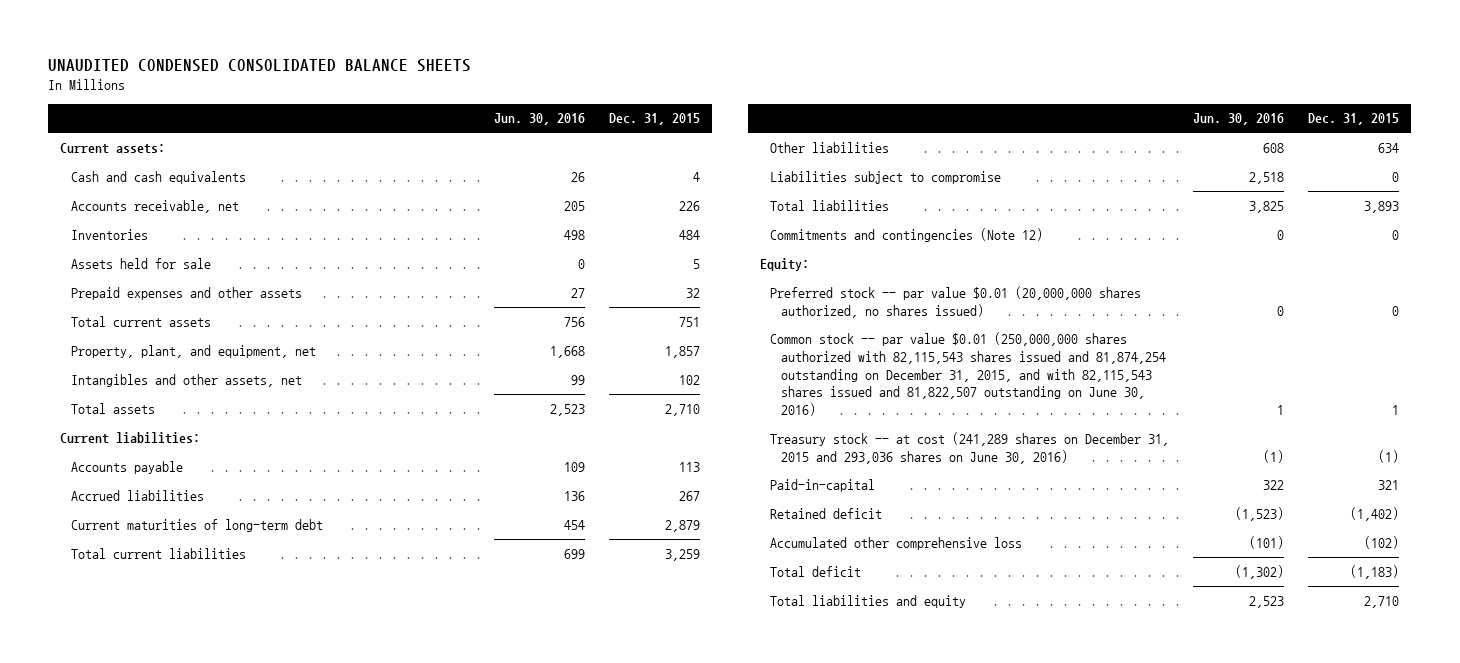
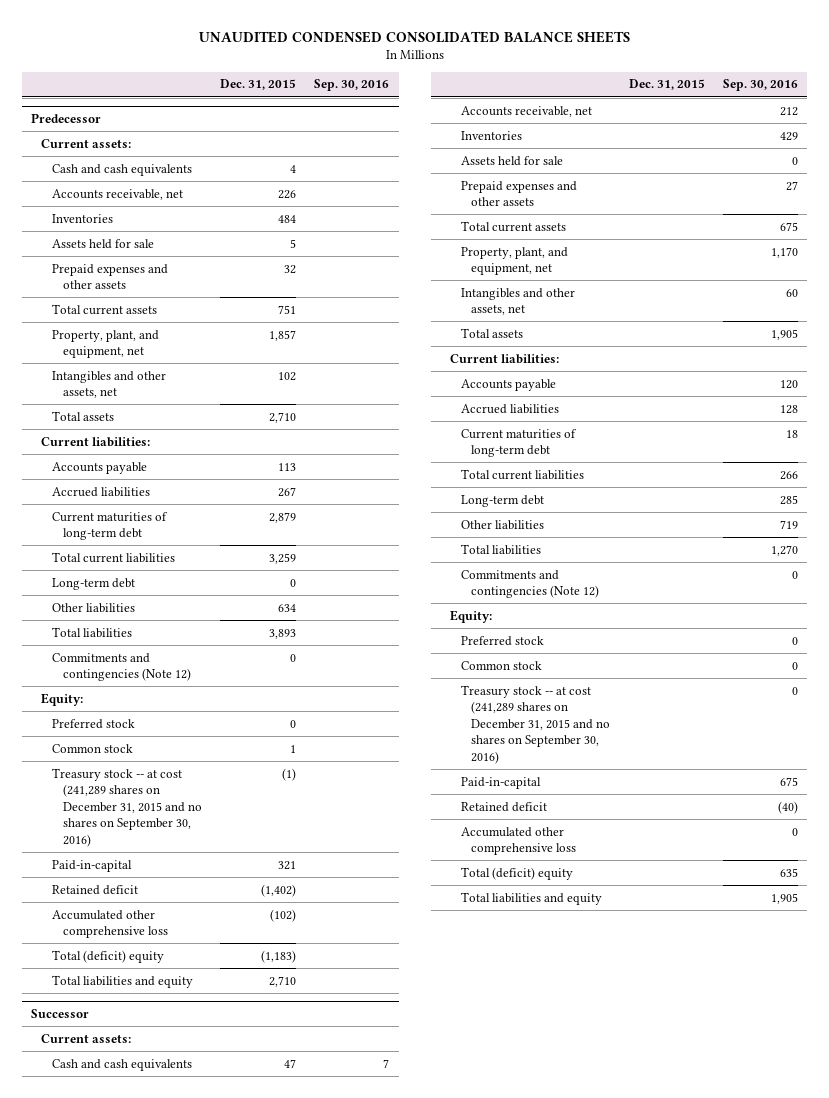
- | Jun. 30, 2016 | Dec. 31, 2015
+ | Dec. 31, 2015 | Sep. 30, 2016
+ Predecessor
+ Long-term debt | 0 |
- Liabilities subject to compromise | 2,518 | 0
- Preferred stock -- par value $0.01 (20,000,000 shares authorized, no shares issued) | 0 | 0
- Common stock -- par value $0.01 (250,000,000 shares authorized with 82,115,543 shares issued and 81,874,254 outstanding on December 31, 2015, and with 82,115,543 shares issued and 81,822,507 outstanding on June 30, 2016) | 1 | 1
- Treasury stock -- at cost (241,289 shares on December 31, 2015 and 293,036 shares on June 30, 2016) | (1) | (1)
+ Preferred stock | 0 |
+ Common stock | 1 |
+ Treasury stock -- at cost (241,289 shares on December 31, 2015 and no shares on September 30, 2016) | (1) |
- Total deficit | (1,302) | (1,183)
+ Total (deficit) equity | (1,183) |
+ Successor
+ Current assets:
+ Cash and cash equivalents | 47 | 7
+ Accounts receivable, net | | 212
+ Inventories | | 429
+ Assets held for sale | | 0
+ Prepaid expenses and other assets | | 27
+ Total current assets | | 675
+ Property, plant, and equipment, net | | 1,170
+ Intangibles and other assets, net | | 60
+ Total assets | | 1,905
+ Current liabilities:
+ Accounts payable | | 120
+ Accrued liabilities | | 128
+ Current maturities of long-term debt | | 18
+ Total current liabilities | | 266
+ Long-term debt | | 285
+ Other liabilities | | 719
+ Total liabilities | | 1,270
+ Commitments and contingencies (Note 12) | | 0
+ Equity:
+ Preferred stock | | 0
+ Common stock | | 0
+ Treasury stock -- at cost (241,289 shares on December 31, 2015 and no shares on September 30, 2016) | | 0
+ Paid-in-capital | | 675
+ Retained deficit | | (40)
+ Accumulated other comprehensive loss | | 0
+ Total (deficit) equity | | 635
+ Total liabilities and equity | | 1,905

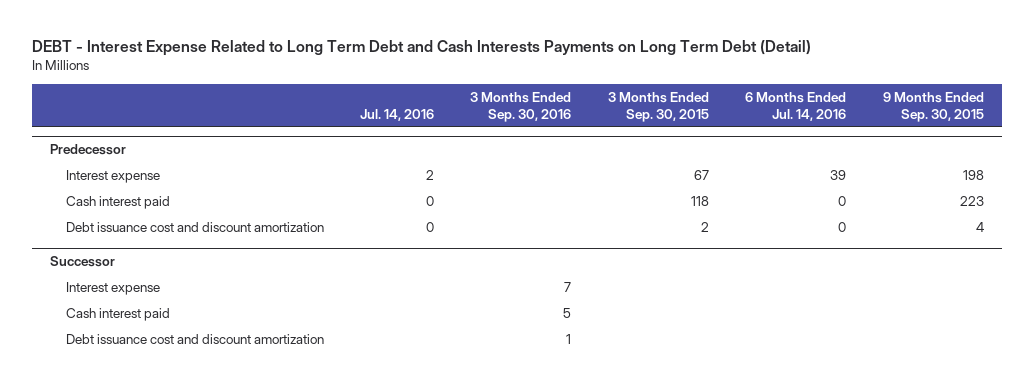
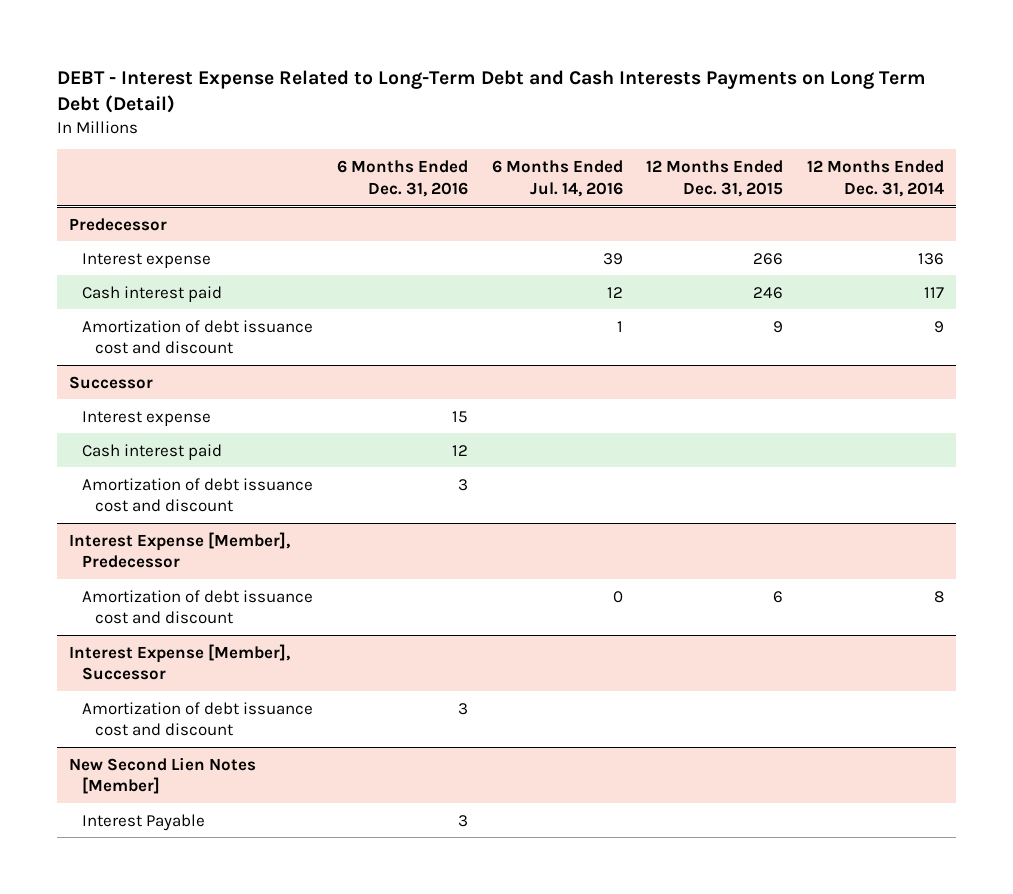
- DEBT - Interest Expense Related to Long Term Debt and Cash Interests Payments on Long Term Debt (Detail)
+ DEBT - Interest Expense Related to Long-Term Debt and Cash Interests Payments on Long Term Debt (Detail)
- | Jul. 14, 2016 | 3 Months Ended Sep. 30, 2016 | 3 Months Ended Sep. 30, 2015 | 6 Months Ended Jul. 14, 2016 | 9 Months Ended Sep. 30, 2015
+ | 6 Months Ended Dec. 31, 2016 | 6 Months Ended Jul. 14, 2016 | 12 Months Ended Dec. 31, 2015 | 12 Months Ended Dec. 31, 2014
@ Predecessor
- Cash interest paid | 0 | | 118 | 0 | 223
- Debt issuance cost and discount amortization | 0 | | 2 | 0 | 4
+ Cash interest paid | | 12 | 246 | 117
+ Amortization of debt issuance cost and discount | | 1 | 9 | 9
@ Successor
- Debt issuance cost and discount amortization | | 1 | | |
+ Amortization of debt issuance cost and discount | 3 | | |
+ Interest Expense [Member], Predecessor
+ Amortization of debt issuance cost and discount | | 0 | 6 | 8
+ Interest Expense [Member], Successor
+ Amortization of debt issuance cost and discount | 3 | | |
+ New Second Lien Notes [Member]
+ Interest Payable | 3 | | |

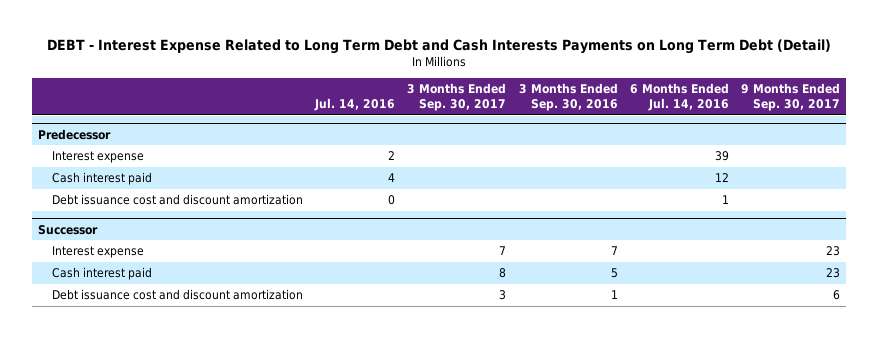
- DEBT - Interest Expense Related to Long-Term Debt and Cash Interests Payments on Long Term Debt (Detail)
+ DEBT - Interest Expense Related to Long Term Debt and Cash Interests Payments on Long Term Debt (Detail)
- | 6 Months Ended Dec. 31, 2016 | 6 Months Ended Jul. 14, 2016 | 12 Months Ended Dec. 31, 2015 | 12 Months Ended Dec. 31, 2014
+ | Jul. 14, 2016 | 3 Months Ended Sep. 30, 2017 | 3 Months Ended Sep. 30, 2016 | 6 Months Ended Jul. 14, 2016 | 9 Months Ended Sep. 30, 2017
@ Predecessor
- Amortization of debt issuance cost and discount | | 1 | 9 | 9
+ Debt issuance cost and discount amortization | 0 | | | 1 |
@ Successor
- Amortization of debt issuance cost and discount | 3 | | |
- Interest Expense [Member], Predecessor
- Amortization of debt issuance cost and discount | | 0 | 6 | 8
- Interest Expense [Member], Successor
- Amortization of debt issuance cost and discount | 3 | | |
- New Second Lien Notes [Member]
- Interest Payable | 3 | | |
@ Successor
+ Debt issuance cost and discount amortization | | 3 | 1 | | 6

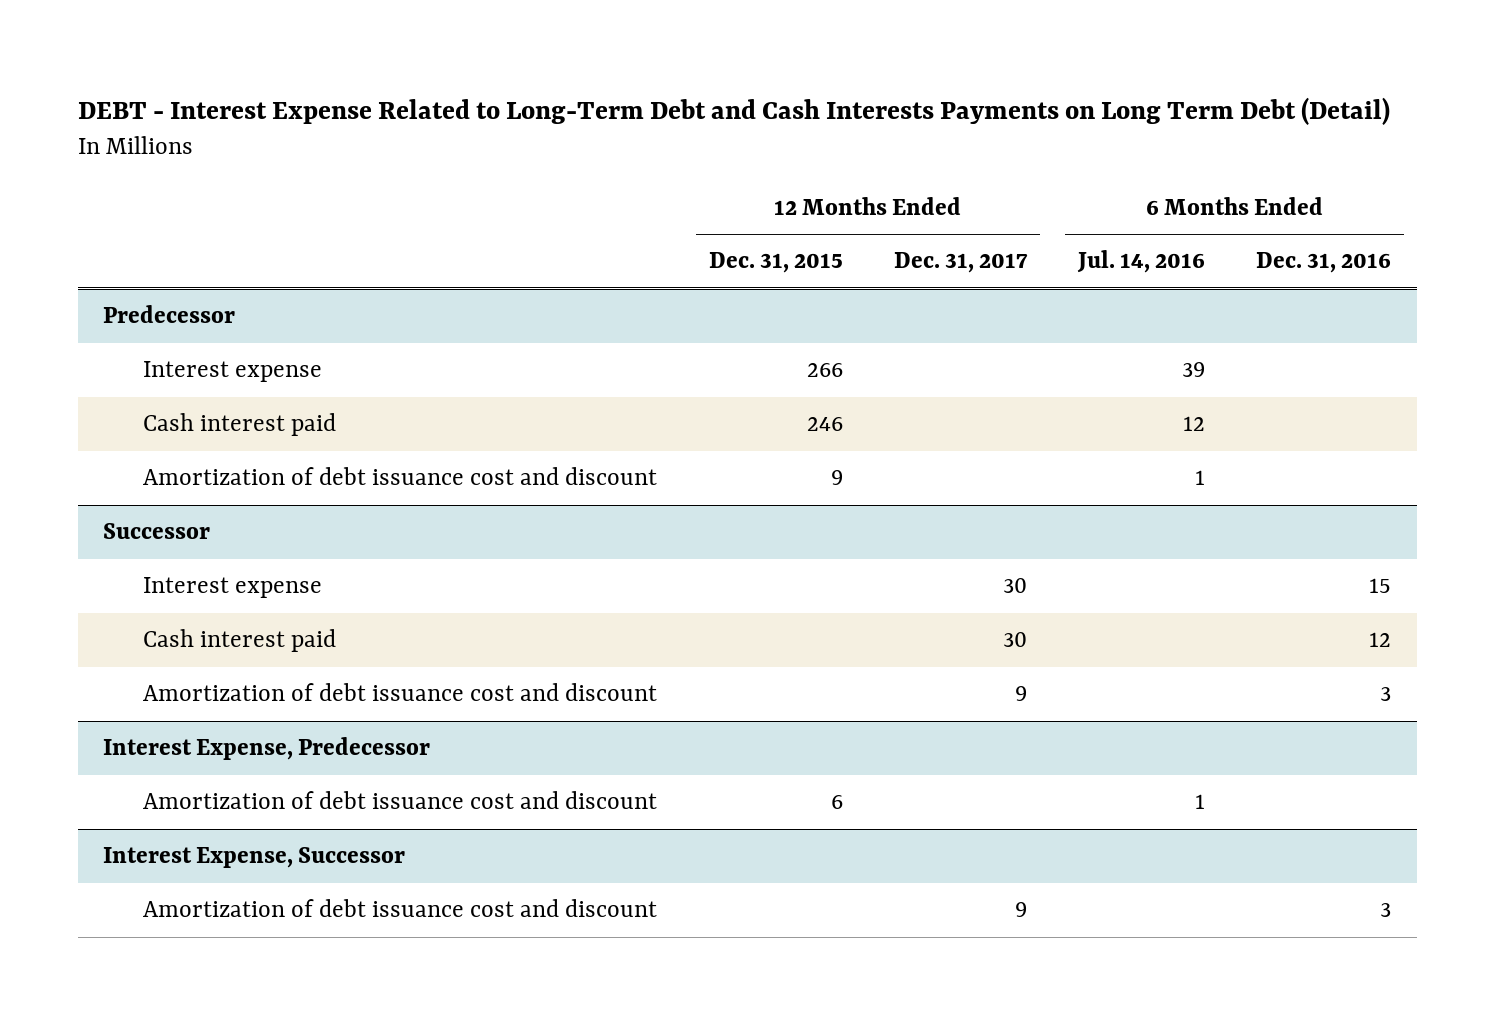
- DEBT - Interest Expense Related to Long Term Debt and Cash Interests Payments on Long Term Debt (Detail)
+ DEBT - Interest Expense Related to Long-Term Debt and Cash Interests Payments on Long Term Debt (Detail)
- | Jul. 14, 2016 | 3 Months Ended Sep. 30, 2017 | 3 Months Ended Sep. 30, 2016 | 6 Months Ended Jul. 14, 2016 | 9 Months Ended Sep. 30, 2017
+ | 12 Months Ended Dec. 31, 2015 | 12 Months Ended Dec. 31, 2017 | 6 Months Ended Jul. 14, 2016 | 6 Months Ended Dec. 31, 2016
@ Predecessor
- Debt issuance cost and discount amortization | 0 | | | 1 |
+ Amortization of debt issuance cost and discount | 9 | | 1 |
@ Successor
- Debt issuance cost and discount amortization | | 3 | 1 | | 6
+ Amortization of debt issuance cost and discount | | 9 | | 3
+ Interest Expense, Predecessor
+ Amortization of debt issuance cost and discount | 6 | | 1 |
+ Interest Expense, Successor
+ Amortization of debt issuance cost and discount | | 9 | | 3

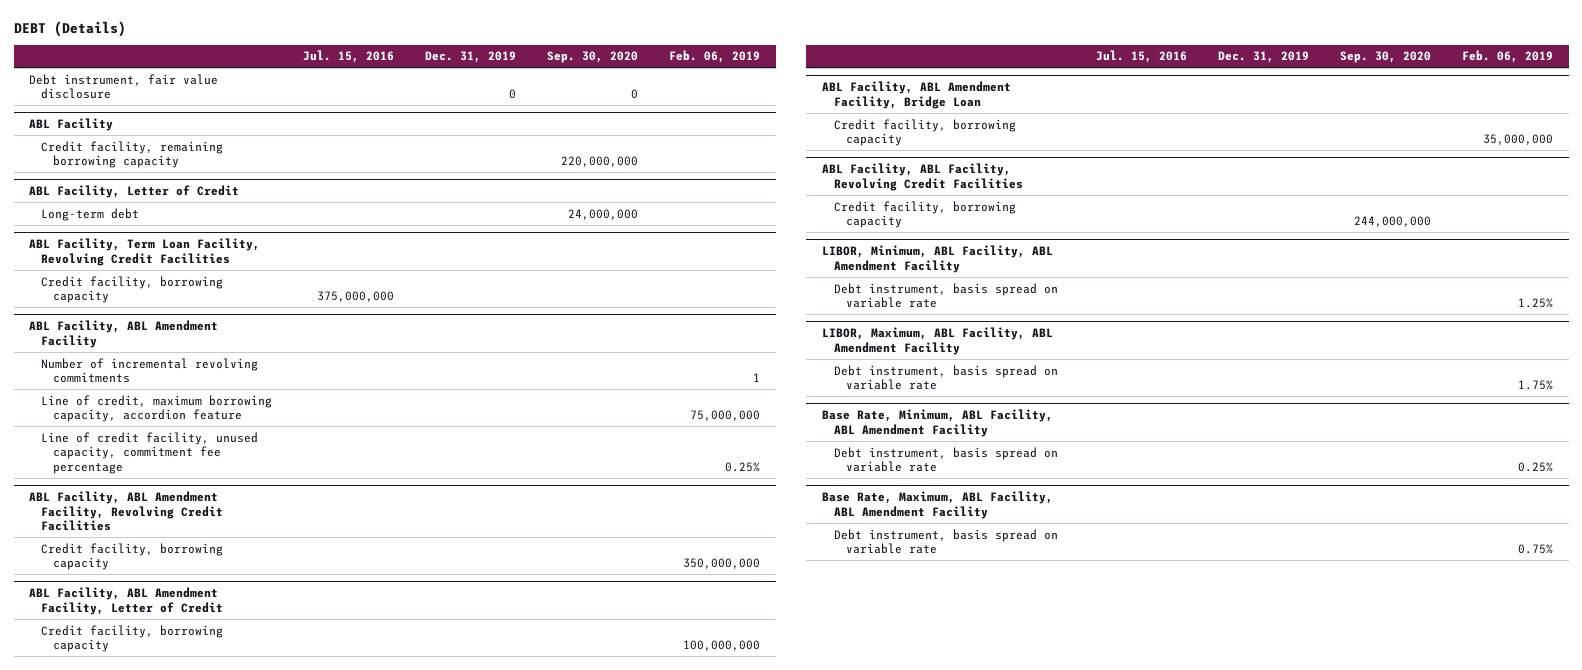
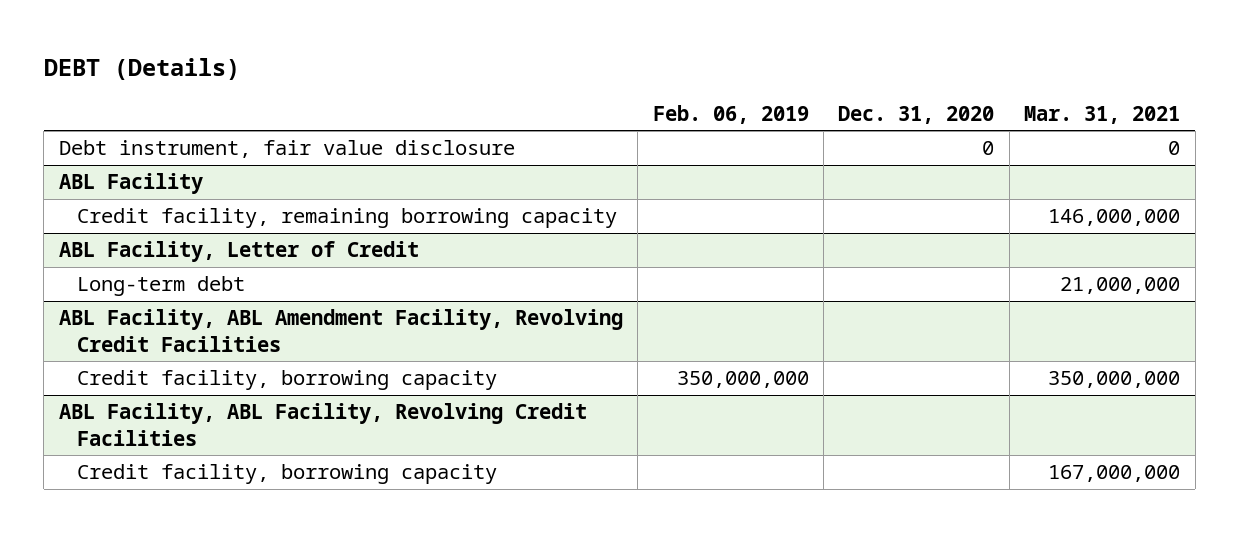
- | Jul. 15, 2016 | Dec. 31, 2019 | Sep. 30, 2020 | Feb. 06, 2019
+ | Feb. 06, 2019 | Dec. 31, 2020 | Mar. 31, 2021
- ABL Facility, Term Loan Facility, Revolving Credit Facilities
- Credit facility, borrowing capacity | 375,000,000 | | |
- ABL Facility, ABL Amendment Facility
- Number of incremental revolving commitments | | | | 1
- Line of credit, maximum borrowing capacity, accordion feature | | | | 75,000,000
- Line of credit facility, unused capacity, commitment fee percentage | | | | 0.25%
- ABL Facility, ABL Amendment Facility, Letter of Credit
- Credit facility, borrowing capacity | | | | 100,000,000
- ABL Facility, ABL Amendment Facility, Bridge Loan
- Credit facility, borrowing capacity | | | | 35,000,000
- LIBOR, Minimum, ABL Facility, ABL Amendment Facility
- Debt instrument, basis spread on variable rate | | | | 1.25%
- LIBOR, Maximum, ABL Facility, ABL Amendment Facility
- Debt instrument, basis spread on variable rate | | | | 1.75%
- Base Rate, Minimum, ABL Facility, ABL Amendment Facility
- Debt instrument, basis spread on variable rate | | | | 0.25%
- Base Rate, Maximum, ABL Facility, ABL Amendment Facility
- Debt instrument, basis spread on variable rate | | | | 0.75%

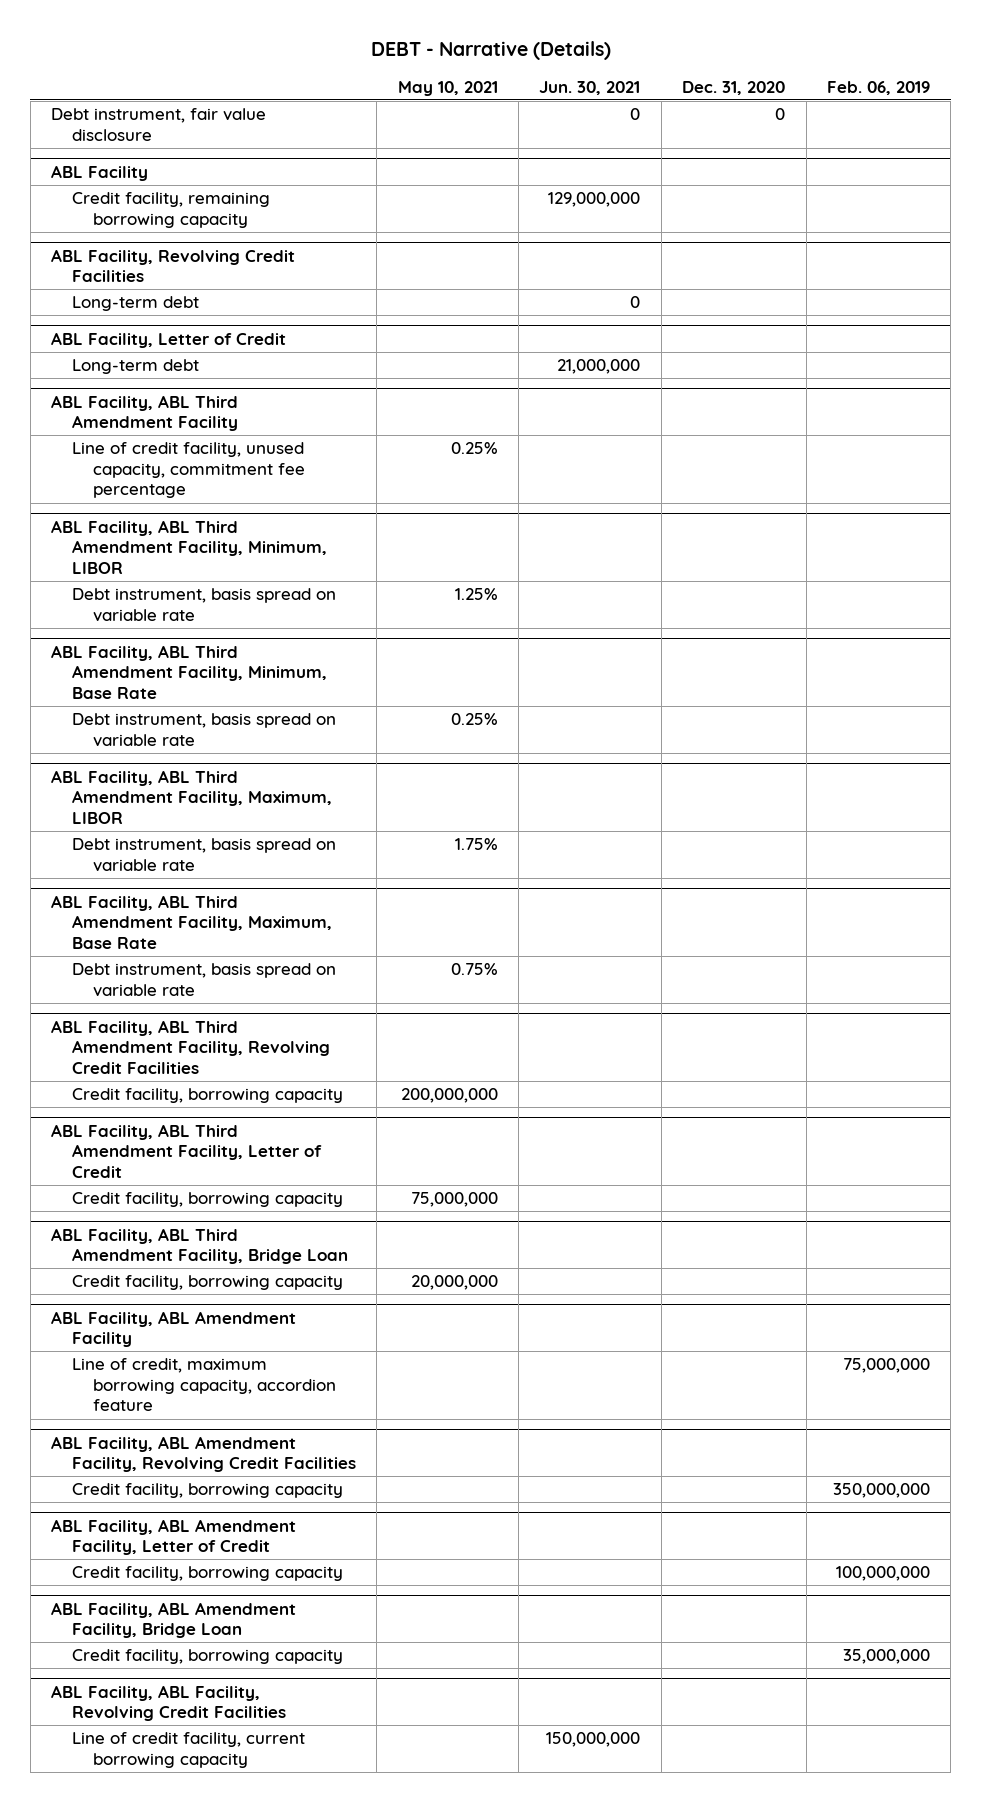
- DEBT (Details)
+ DEBT - Narrative (Details)
- | Feb. 06, 2019 | Dec. 31, 2020 | Mar. 31, 2021
+ | May 10, 2021 | Jun. 30, 2021 | Dec. 31, 2020 | Feb. 06, 2019
+ ABL Facility, Revolving Credit Facilities
+ Long-term debt | | 0 | |
+ ABL Facility, ABL Third Amendment Facility
+ Line of credit facility, unused capacity, commitment fee percentage | 0.25% | | |
+ ABL Facility, ABL Third Amendment Facility, Minimum, LIBOR
+ Debt instrument, basis spread on variable rate | 1.25% | | |
+ ABL Facility, ABL Third Amendment Facility, Minimum, Base Rate
+ Debt instrument, basis spread on variable rate | 0.25% | | |
+ ABL Facility, ABL Third Amendment Facility, Maximum, LIBOR
+ Debt instrument, basis spread on variable rate | 1.75% | | |
+ ABL Facility, ABL Third Amendment Facility, Maximum, Base Rate
+ Debt instrument, basis spread on variable rate | 0.75% | | |
+ ABL Facility, ABL Third Amendment Facility, Revolving Credit Facilities
+ Credit facility, borrowing capacity | 200,000,000 | | |
+ ABL Facility, ABL Third Amendment Facility, Letter of Credit
+ Credit facility, borrowing capacity | 75,000,000 | | |
+ ABL Facility, ABL Third Amendment Facility, Bridge Loan
+ Credit facility, borrowing capacity | 20,000,000 | | |
+ ABL Facility, ABL Amendment Facility
+ Line of credit, maximum borrowing capacity, accordion feature | | | | 75,000,000
+ ABL Facility, ABL Amendment Facility, Letter of Credit
+ Credit facility, borrowing capacity | | | | 100,000,000
+ ABL Facility, ABL Amendment Facility, Bridge Loan
+ Credit facility, borrowing capacity | | | | 35,000,000
@ ABL Facility, ABL Facility, Revolving Credit Facilities
- Credit facility, borrowing capacity | | | 167,000,000
+ Line of credit facility, current borrowing capacity | | 150,000,000 | |

